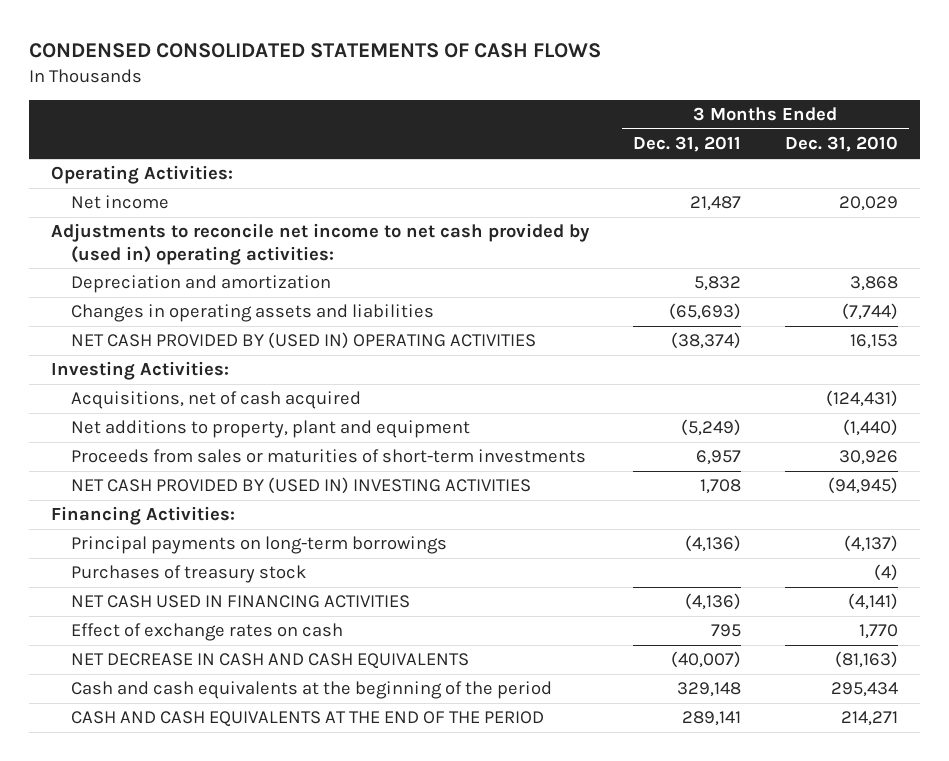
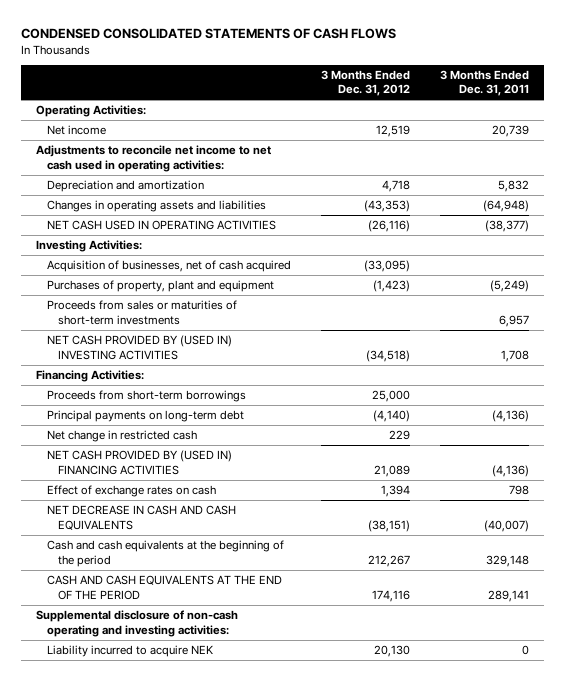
- | 3 Months Ended Dec. 31, 2011 | 3 Months Ended Dec. 31, 2010
+ | 3 Months Ended Dec. 31, 2012 | 3 Months Ended Dec. 31, 2011
- Net income | 21,487 | 20,029
- Adjustments to reconcile net income to net cash provided by (used in) operating activities:
+ Net income | 12,519 | 20,739
+ Adjustments to reconcile net income to net cash used in operating activities:
- Changes in operating assets and liabilities | (65,693) | (7,744)
- NET CASH PROVIDED BY (USED IN) OPERATING ACTIVITIES | (38,374) | 16,153
+ Changes in operating assets and liabilities | (43,353) | (64,948)
+ NET CASH USED IN OPERATING ACTIVITIES | (26,116) | (38,377)
- Acquisitions, net of cash acquired | | (124,431)
- Net additions to property, plant and equipment | (5,249) | (1,440)
+ Acquisition of businesses, net of cash acquired | (33,095) |
+ Purchases of property, plant and equipment | (1,423) | (5,249)
- Principal payments on long-term borrowings | (4,136) | (4,137)
- Purchases of treasury stock | | (4)
- NET CASH USED IN FINANCING ACTIVITIES | (4,136) | (4,141)
- Effect of exchange rates on cash | 795 | 1,770
+ Proceeds from short-term borrowings | 25,000 |
+ Principal payments on long-term debt | (4,140) | (4,136)
+ Net change in restricted cash | 229 |
+ NET CASH PROVIDED BY (USED IN) FINANCING ACTIVITIES | 21,089 | (4,136)
+ Effect of exchange rates on cash | 1,394 | 798
+ Supplemental disclosure of non-cash operating and investing activities:
+ Liability incurred to acquire NEK | 20,130 | 0

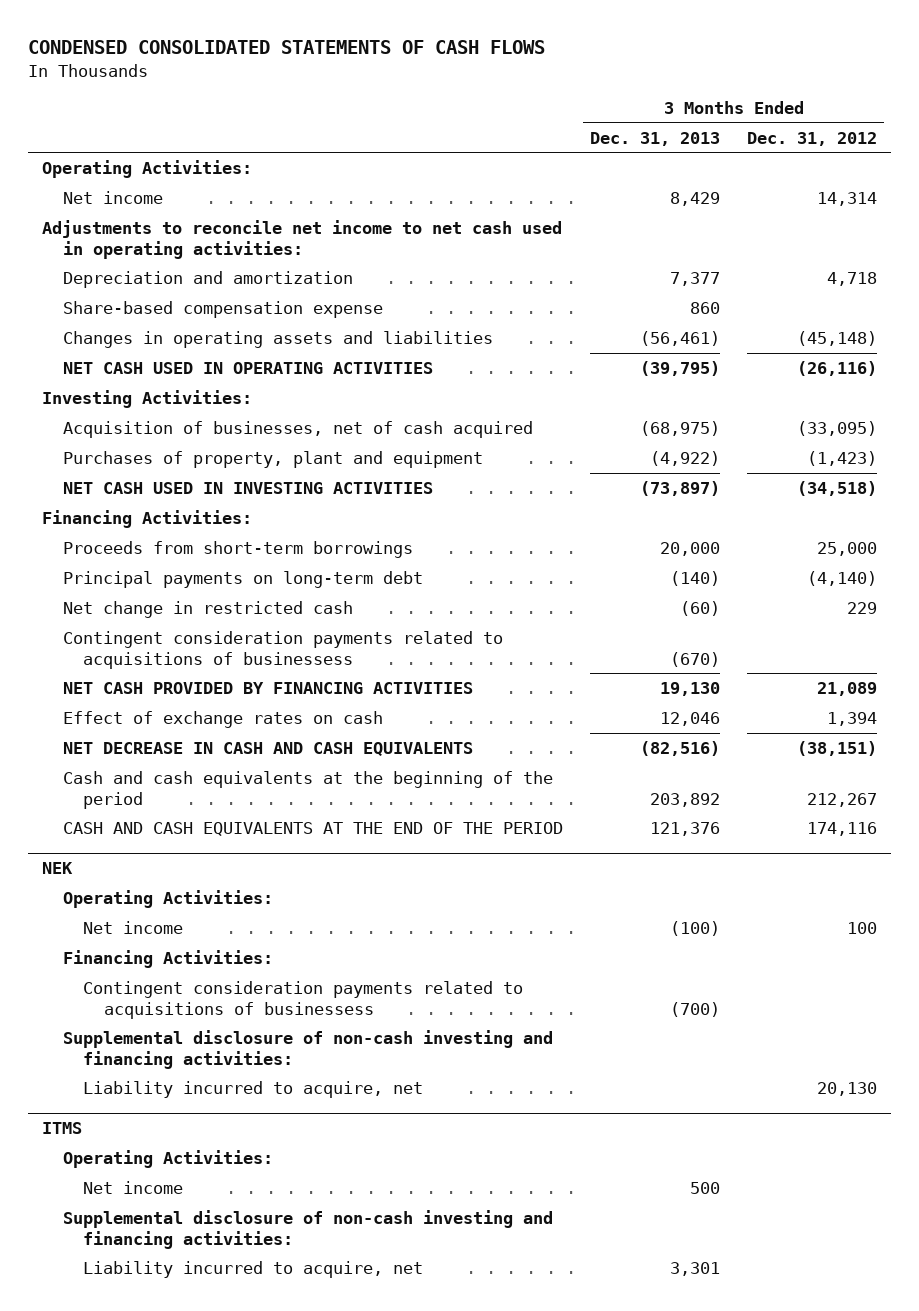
- | 3 Months Ended Dec. 31, 2012 | 3 Months Ended Dec. 31, 2011
+ | 3 Months Ended Dec. 31, 2013 | 3 Months Ended Dec. 31, 2012
- Net income | 12,519 | 20,739
+ Net income | 8,429 | 14,314
- Changes in operating assets and liabilities | (43,353) | (64,948)
+ Share-based compensation expense | 860 |
+ Changes in operating assets and liabilities | (56,461) | (45,148)
- Proceeds from sales or maturities of short-term investments | | 6,957
- NET CASH PROVIDED BY (USED IN) INVESTING ACTIVITIES | (34,518) | 1,708
+ NET CASH USED IN INVESTING ACTIVITIES | (73,897) | (34,518)
- NET CASH PROVIDED BY (USED IN) FINANCING ACTIVITIES | 21,089 | (4,136)
+ Contingent consideration payments related to acquisitions of businessess | (670) |
+ NET CASH PROVIDED BY FINANCING ACTIVITIES | 19,130 | 21,089
- Supplemental disclosure of non-cash operating and investing activities:
- Liability incurred to acquire NEK | 20,130 | 0
+ NEK
+ Operating Activities:
+ Net income | (100) | 100
+ Financing Activities:
+ Contingent consideration payments related to acquisitions of businessess | (700) |
+ Supplemental disclosure of non-cash investing and financing activities:
+ Liability incurred to acquire, net | | 20,130
+ ITMS
+ Operating Activities:
+ Net income | 500 |
+ Supplemental disclosure of non-cash investing and financing activities:
+ Liability incurred to acquire, net | 3,301 |

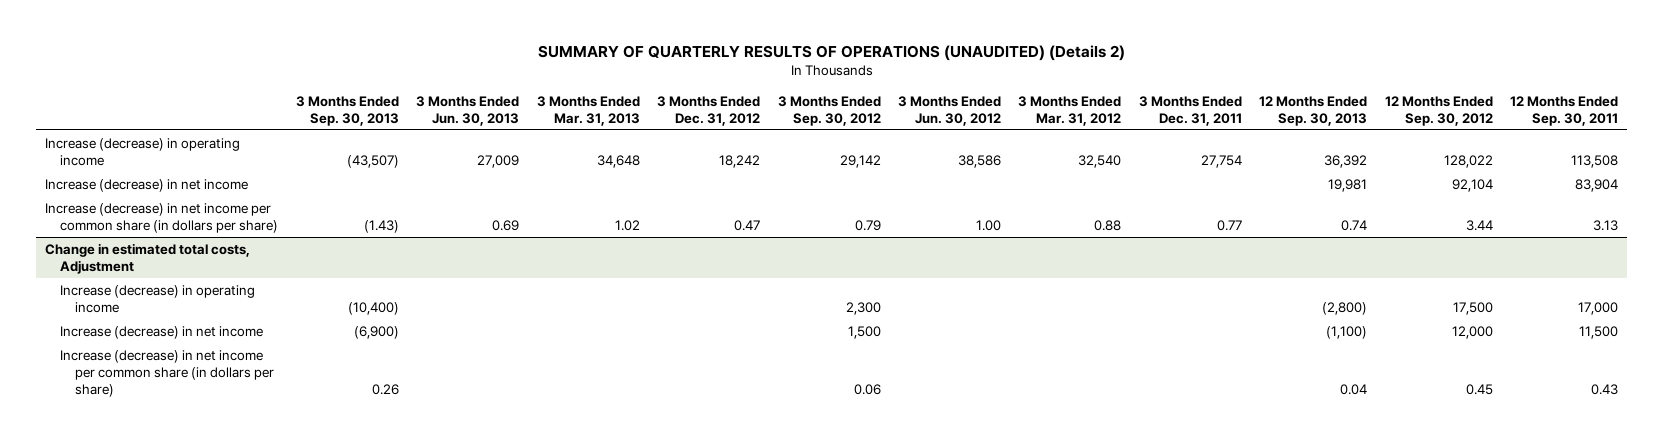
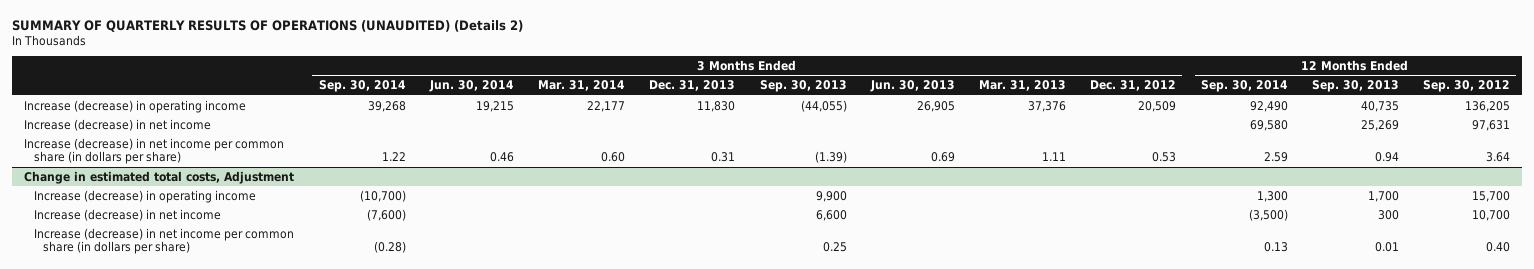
- | 3 Months Ended Sep. 30, 2013 | 3 Months Ended Jun. 30, 2013 | 3 Months Ended Mar. 31, 2013 | 3 Months Ended Dec. 31, 2012 | 3 Months Ended Sep. 30, 2012 | 3 Months Ended Jun. 30, 2012 | 3 Months Ended Mar. 31, 2012 | 3 Months Ended Dec. 31, 2011 | 12 Months Ended Sep. 30, 2013 | 12 Months Ended Sep. 30, 2012 | 12 Months Ended Sep. 30, 2011
+ | 3 Months Ended Sep. 30, 2014 | 3 Months Ended Jun. 30, 2014 | 3 Months Ended Mar. 31, 2014 | 3 Months Ended Dec. 31, 2013 | 3 Months Ended Sep. 30, 2013 | 3 Months Ended Jun. 30, 2013 | 3 Months Ended Mar. 31, 2013 | 3 Months Ended Dec. 31, 2012 | 12 Months Ended Sep. 30, 2014 | 12 Months Ended Sep. 30, 2013 | 12 Months Ended Sep. 30, 2012
- Increase (decrease) in operating income | (43,507) | 27,009 | 34,648 | 18,242 | 29,142 | 38,586 | 32,540 | 27,754 | 36,392 | 128,022 | 113,508
- Increase (decrease) in net income | | | | | | | | | 19,981 | 92,104 | 83,904
- Increase (decrease) in net income per common share (in dollars per share) | (1.43) | 0.69 | 1.02 | 0.47 | 0.79 | 1.00 | 0.88 | 0.77 | 0.74 | 3.44 | 3.13
+ Increase (decrease) in operating income | 39,268 | 19,215 | 22,177 | 11,830 | (44,055) | 26,905 | 37,376 | 20,509 | 92,490 | 40,735 | 136,205
+ Increase (decrease) in net income | | | | | | | | | 69,580 | 25,269 | 97,631
+ Increase (decrease) in net income per common share (in dollars per share) | 1.22 | 0.46 | 0.60 | 0.31 | (1.39) | 0.69 | 1.11 | 0.53 | 2.59 | 0.94 | 3.64
@ Change in estimated total costs, Adjustment
- Increase (decrease) in operating income | (10,400) | | | | 2,300 | | | | (2,800) | 17,500 | 17,000
- Increase (decrease) in net income | (6,900) | | | | 1,500 | | | | (1,100) | 12,000 | 11,500
- Increase (decrease) in net income per common share (in dollars per share) | 0.26 | | | | 0.06 | | | | 0.04 | 0.45 | 0.43
+ Increase (decrease) in operating income | (10,700) | | | | 9,900 | | | | 1,300 | 1,700 | 15,700
+ Increase (decrease) in net income | (7,600) | | | | 6,600 | | | | (3,500) | 300 | 10,700
+ Increase (decrease) in net income per common share (in dollars per share) | (0.28) | | | | 0.25 | | | | 0.13 | 0.01 | 0.40

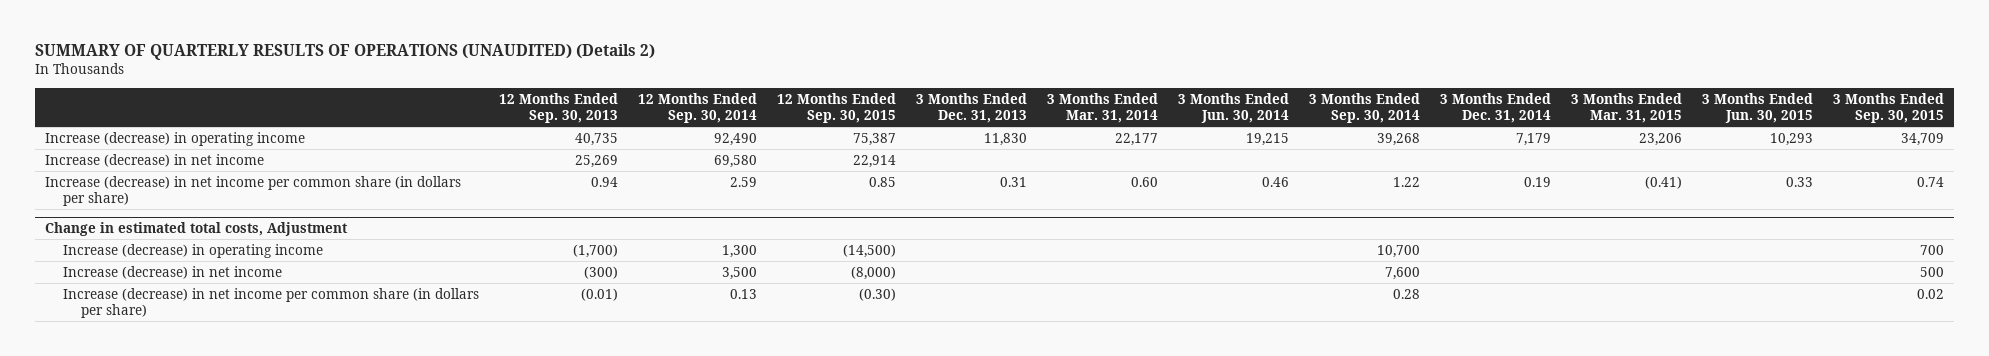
- | 3 Months Ended Sep. 30, 2014 | 3 Months Ended Jun. 30, 2014 | 3 Months Ended Mar. 31, 2014 | 3 Months Ended Dec. 31, 2013 | 3 Months Ended Sep. 30, 2013 | 3 Months Ended Jun. 30, 2013 | 3 Months Ended Mar. 31, 2013 | 3 Months Ended Dec. 31, 2012 | 12 Months Ended Sep. 30, 2014 | 12 Months Ended Sep. 30, 2013 | 12 Months Ended Sep. 30, 2012
+ | 12 Months Ended Sep. 30, 2013 | 12 Months Ended Sep. 30, 2014 | 12 Months Ended Sep. 30, 2015 | 3 Months Ended Dec. 31, 2013 | 3 Months Ended Mar. 31, 2014 | 3 Months Ended Jun. 30, 2014 | 3 Months Ended Sep. 30, 2014 | 3 Months Ended Dec. 31, 2014 | 3 Months Ended Mar. 31, 2015 | 3 Months Ended Jun. 30, 2015 | 3 Months Ended Sep. 30, 2015
@ Change in estimated total costs, Adjustment
- Increase (decrease) in operating income | (10,700) | | | | 9,900 | | | | 1,300 | 1,700 | 15,700
- Increase (decrease) in net income | (7,600) | | | | 6,600 | | | | (3,500) | 300 | 10,700
- Increase (decrease) in net income per common share (in dollars per share) | (0.28) | | | | 0.25 | | | | 0.13 | 0.01 | 0.40
+ Increase (decrease) in operating income | (1,700) | 1,300 | (14,500) | | | | 10,700 | | | | 700
+ Increase (decrease) in net income | (300) | 3,500 | (8,000) | | | | 7,600 | | | | 500
+ Increase (decrease) in net income per common share (in dollars per share) | (0.01) | 0.13 | (0.30) | | | | 0.28 | | | | 0.02

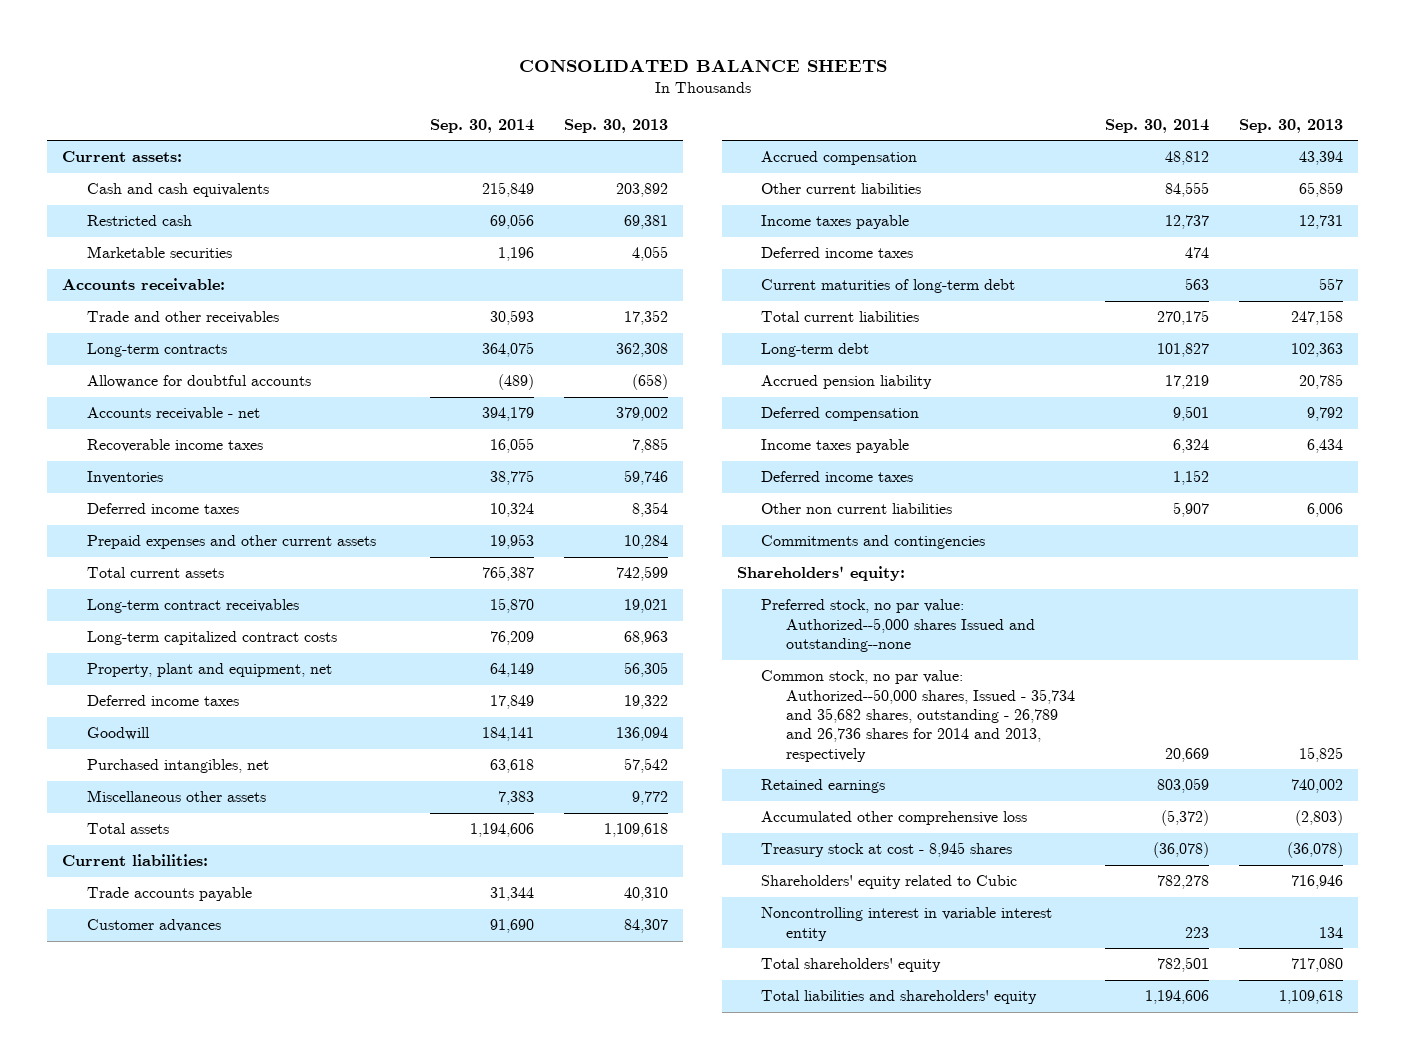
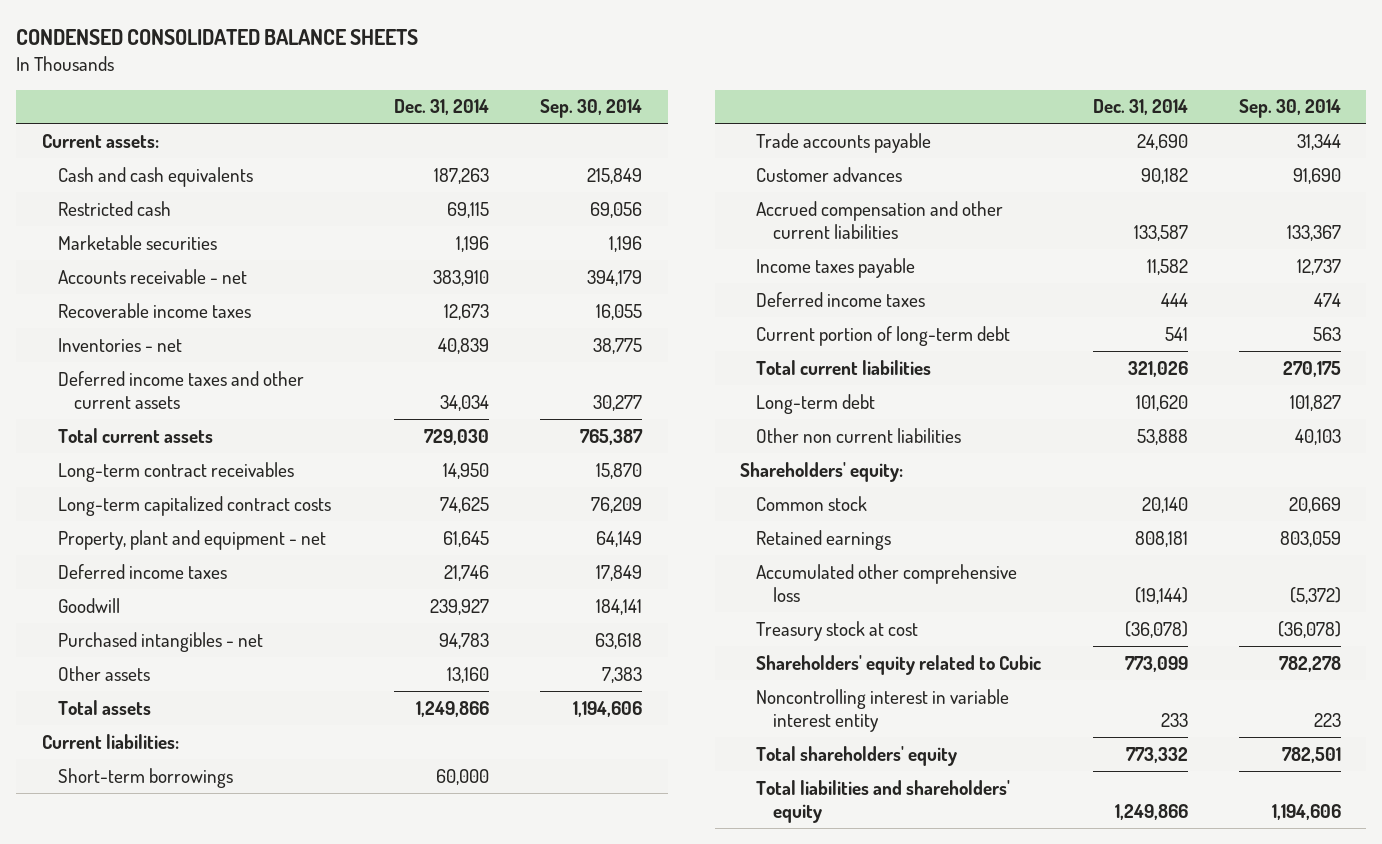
- CONSOLIDATED BALANCE SHEETS
+ CONDENSED CONSOLIDATED BALANCE SHEETS
- | Sep. 30, 2014 | Sep. 30, 2013
+ | Dec. 31, 2014 | Sep. 30, 2014
- Accounts receivable:
- Trade and other receivables | 30,593 | 17,352
- Long-term contracts | 364,075 | 362,308
- Allowance for doubtful accounts | (489) | (658)
- Inventories | 38,775 | 59,746
- Deferred income taxes | 10,324 | 8,354
- Prepaid expenses and other current assets | 19,953 | 10,284
+ Inventories - net | 40,839 | 38,775
+ Deferred income taxes and other current assets | 34,034 | 30,277
- Property, plant and equipment, net | 64,149 | 56,305
+ Property, plant and equipment - net | 61,645 | 64,149
- Purchased intangibles, net | 63,618 | 57,542
- Miscellaneous other assets | 7,383 | 9,772
+ Purchased intangibles - net | 94,783 | 63,618
+ Other assets | 13,160 | 7,383
+ Short-term borrowings | 60,000 |
- Accrued compensation | 48,812 | 43,394
- Other current liabilities | 84,555 | 65,859
+ Accrued compensation and other current liabilities | 133,587 | 133,367
- Current maturities of long-term debt | 563 | 557
+ Current portion of long-term debt | 541 | 563
- Accrued pension liability | 17,219 | 20,785
- Deferred compensation | 9,501 | 9,792
- Income taxes payable | 6,324 | 6,434
- Deferred income taxes | 1,152 |
- Other non current liabilities | 5,907 | 6,006
- Commitments and contingencies
+ Other non current liabilities | 53,888 | 40,103
- Preferred stock, no par value: Authorized--5,000 shares Issued and outstanding--none
- Common stock, no par value: Authorized--50,000 shares, Issued - 35,734 and 35,682 shares, outstanding - 26,789 and 26,736 shares for 2014 and 2013, respectively | 20,669 | 15,825
+ Common stock | 20,140 | 20,669
- Treasury stock at cost - 8,945 shares | (36,078) | (36,078)
+ Treasury stock at cost | (36,078) | (36,078)

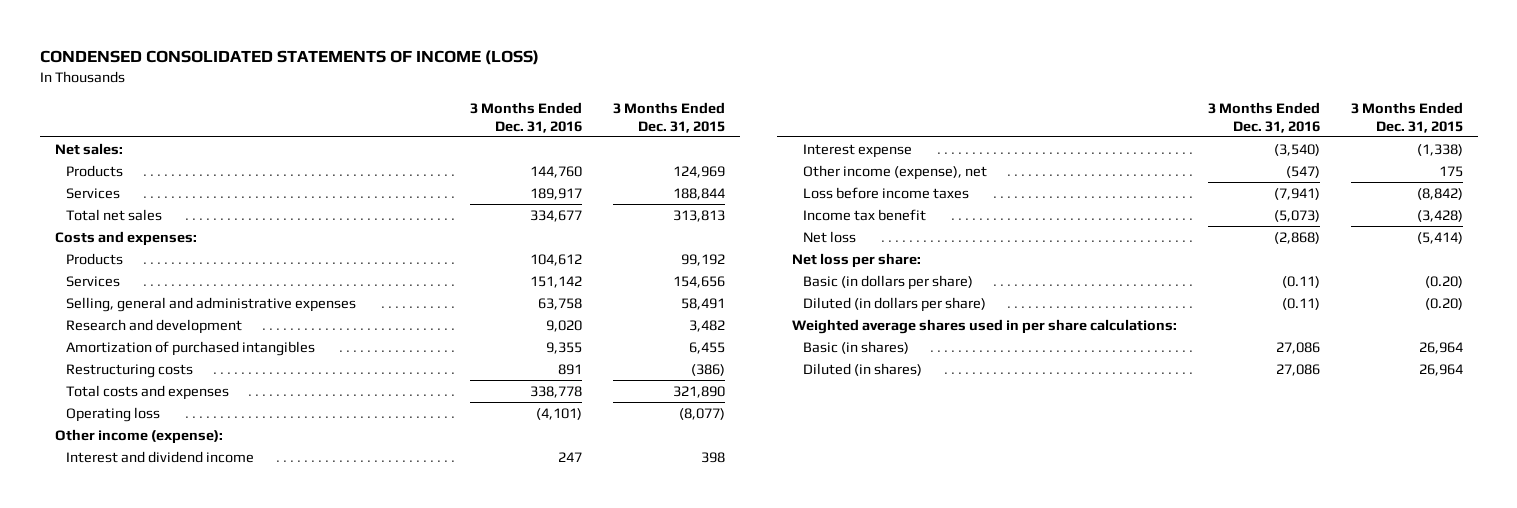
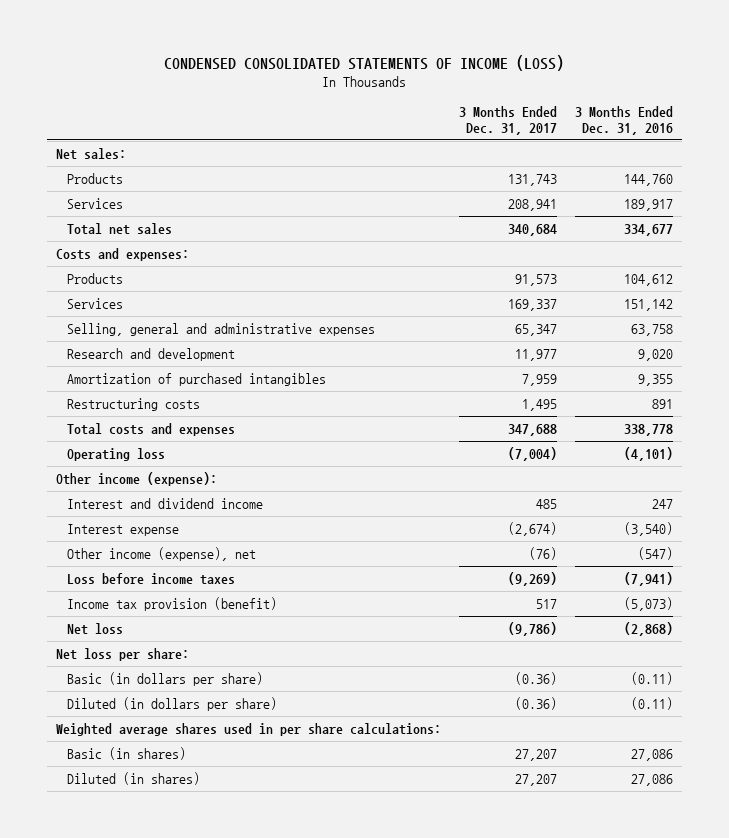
- | 3 Months Ended Dec. 31, 2016 | 3 Months Ended Dec. 31, 2015
+ | 3 Months Ended Dec. 31, 2017 | 3 Months Ended Dec. 31, 2016
- Income tax benefit | (5,073) | (3,428)
+ Income tax provision (benefit) | 517 | (5,073)

